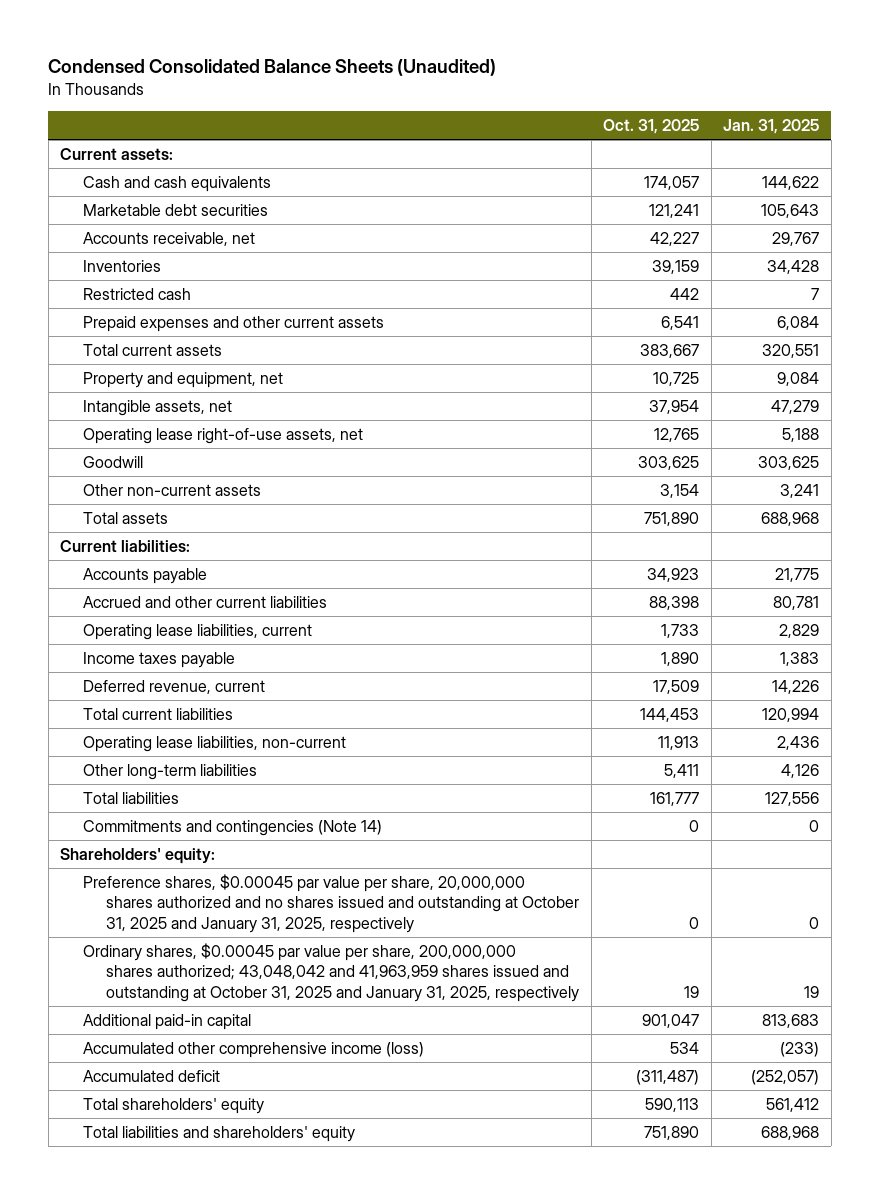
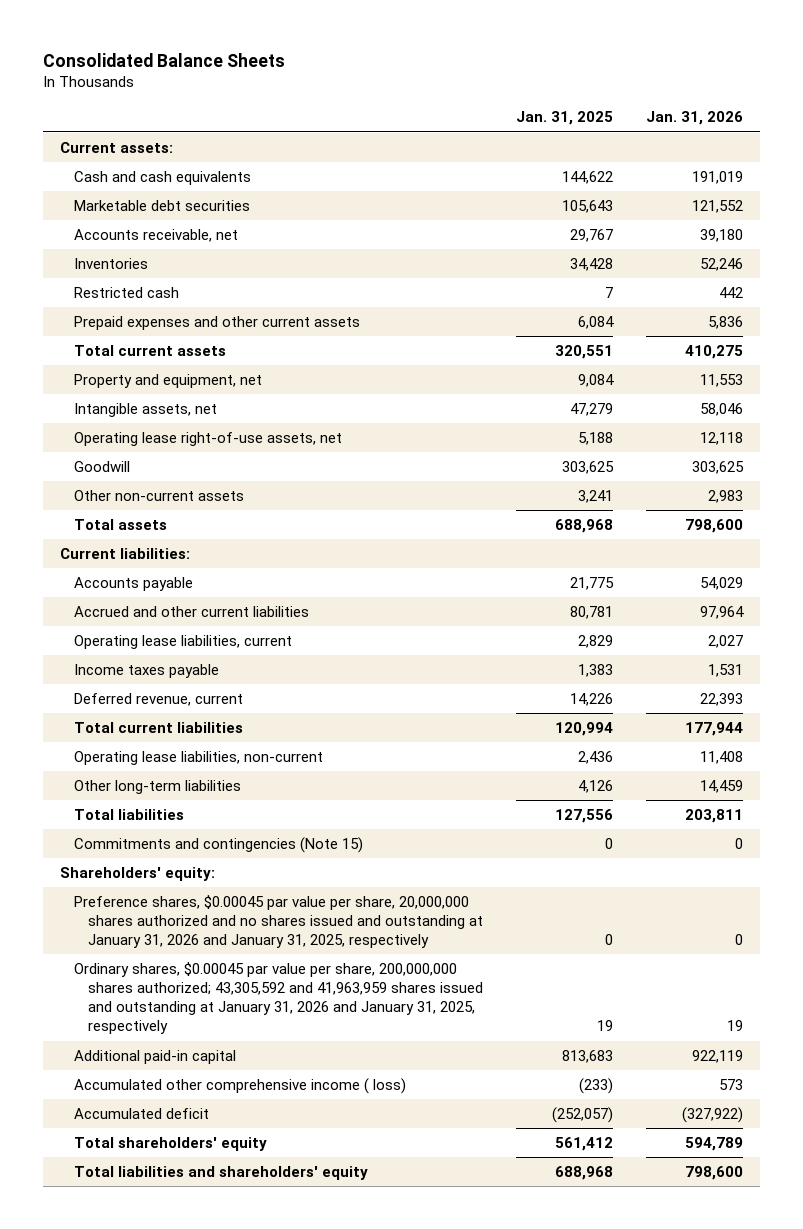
- Condensed Consolidated Balance Sheets (Unaudited)
+ Consolidated Balance Sheets
- | Oct. 31, 2025 | Jan. 31, 2025
+ | Jan. 31, 2025 | Jan. 31, 2026
- Commitments and contingencies (Note 14) | 0 | 0
+ Commitments and contingencies (Note 15) | 0 | 0
- Preference shares, $0.00045 par value per share, 20,000,000 shares authorized and no shares issued and outstanding at October 31, 2025 and January 31, 2025, respectively | 0 | 0
- Ordinary shares, $0.00045 par value per share, 200,000,000 shares authorized; 43,048,042 and 41,963,959 shares issued and outstanding at October 31, 2025 and January 31, 2025, respectively | 19 | 19
+ Preference shares, $0.00045 par value per share, 20,000,000 shares authorized and no shares issued and outstanding at January 31, 2026 and January 31, 2025, respectively | 0 | 0
+ Ordinary shares, $0.00045 par value per share, 200,000,000 shares authorized; 43,305,592 and 41,963,959 shares issued and outstanding at January 31, 2026 and January 31, 2025, respectively | 19 | 19
- Accumulated other comprehensive income (loss) | 534 | (233)
+ Accumulated other comprehensive income ( loss) | (233) | 573

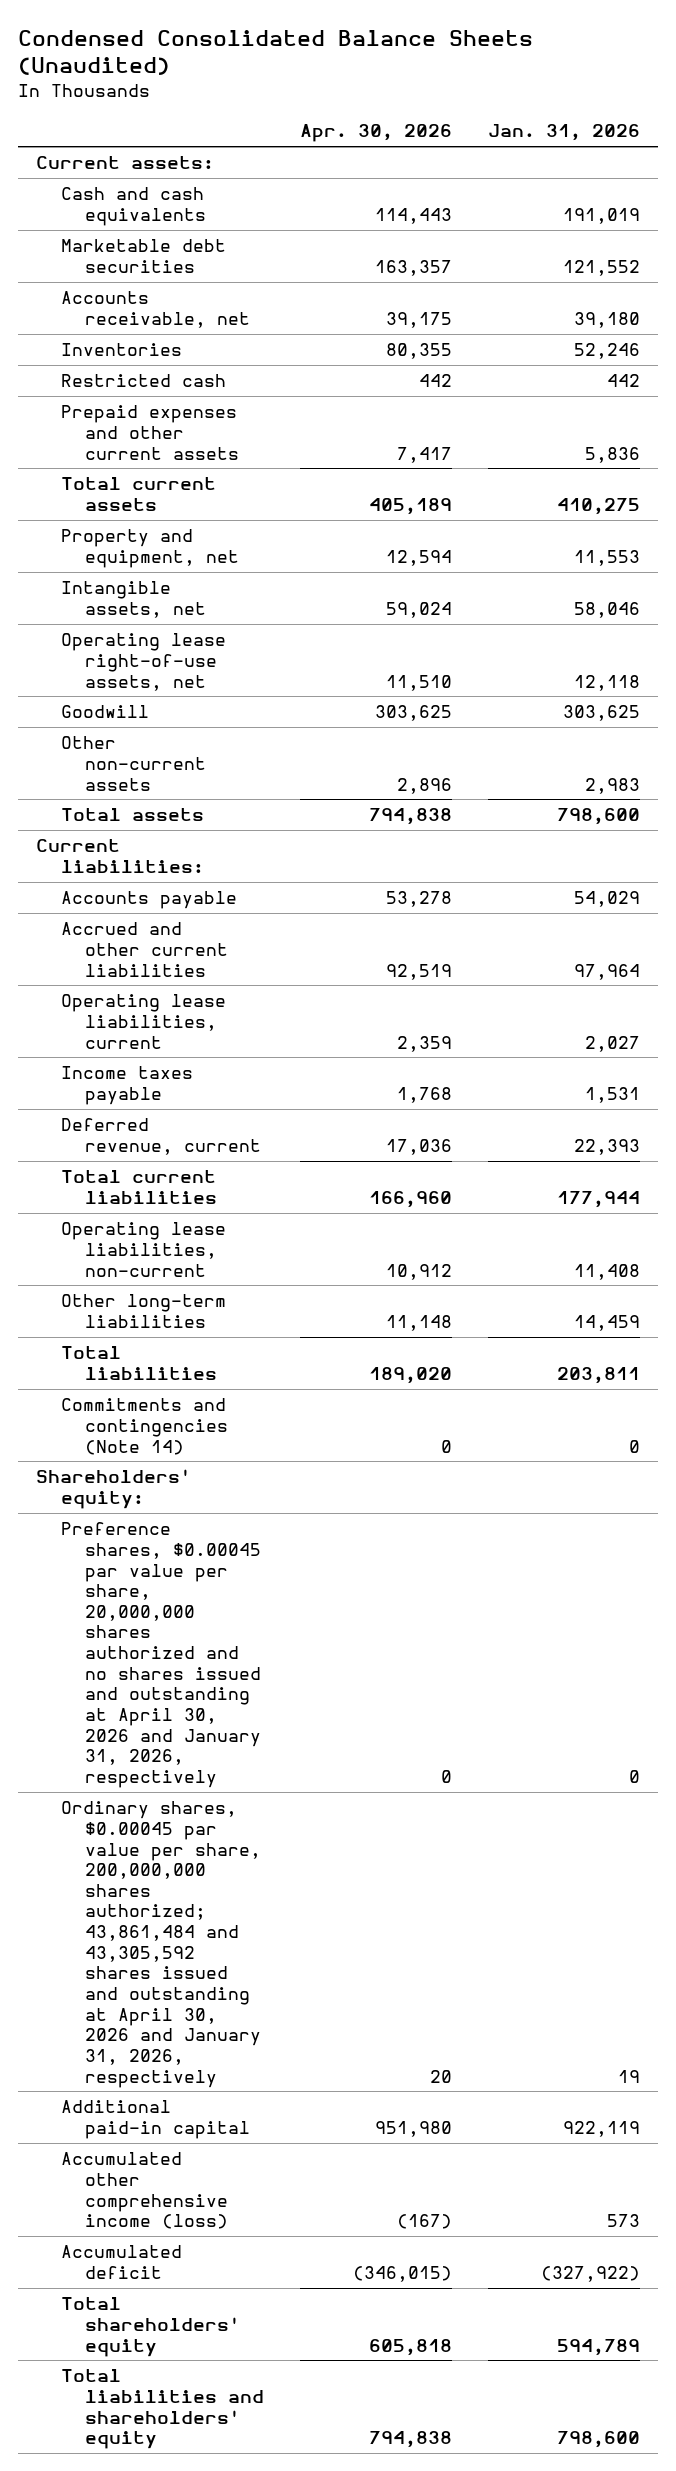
- Consolidated Balance Sheets
+ Condensed Consolidated Balance Sheets (Unaudited)
- | Jan. 31, 2025 | Jan. 31, 2026
+ | Apr. 30, 2026 | Jan. 31, 2026
- Commitments and contingencies (Note 15) | 0 | 0
+ Commitments and contingencies (Note 14) | 0 | 0
- Preference shares, $0.00045 par value per share, 20,000,000 shares authorized and no shares issued and outstanding at January 31, 2026 and January 31, 2025, respectively | 0 | 0
- Ordinary shares, $0.00045 par value per share, 200,000,000 shares authorized; 43,305,592 and 41,963,959 shares issued and outstanding at January 31, 2026 and January 31, 2025, respectively | 19 | 19
+ Preference shares, $0.00045 par value per share, 20,000,000 shares authorized and no shares issued and outstanding at April 30, 2026 and January 31, 2026, respectively | 0 | 0
+ Ordinary shares, $0.00045 par value per share, 200,000,000 shares authorized; 43,861,484 and 43,305,592 shares issued and outstanding at April 30, 2026 and January 31, 2026, respectively | 20 | 19
- Accumulated other comprehensive income ( loss) | (233) | 573
+ Accumulated other comprehensive income (loss) | (167) | 573

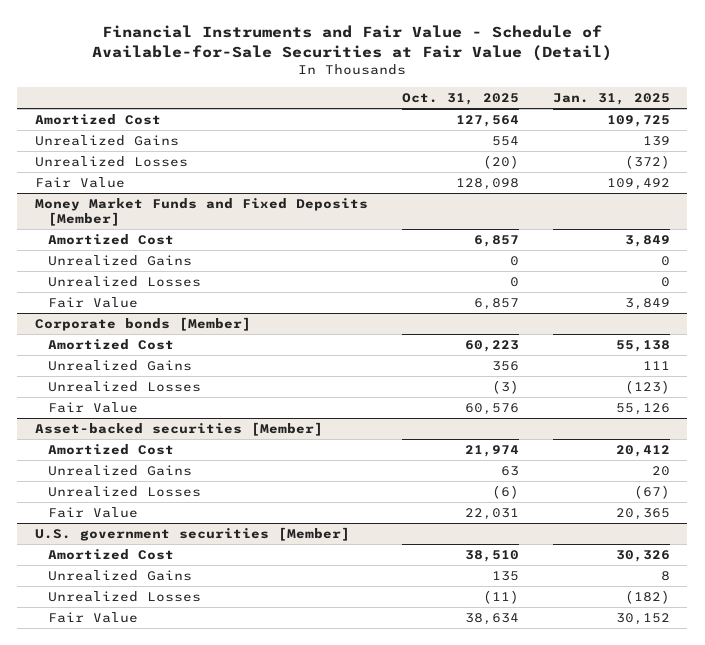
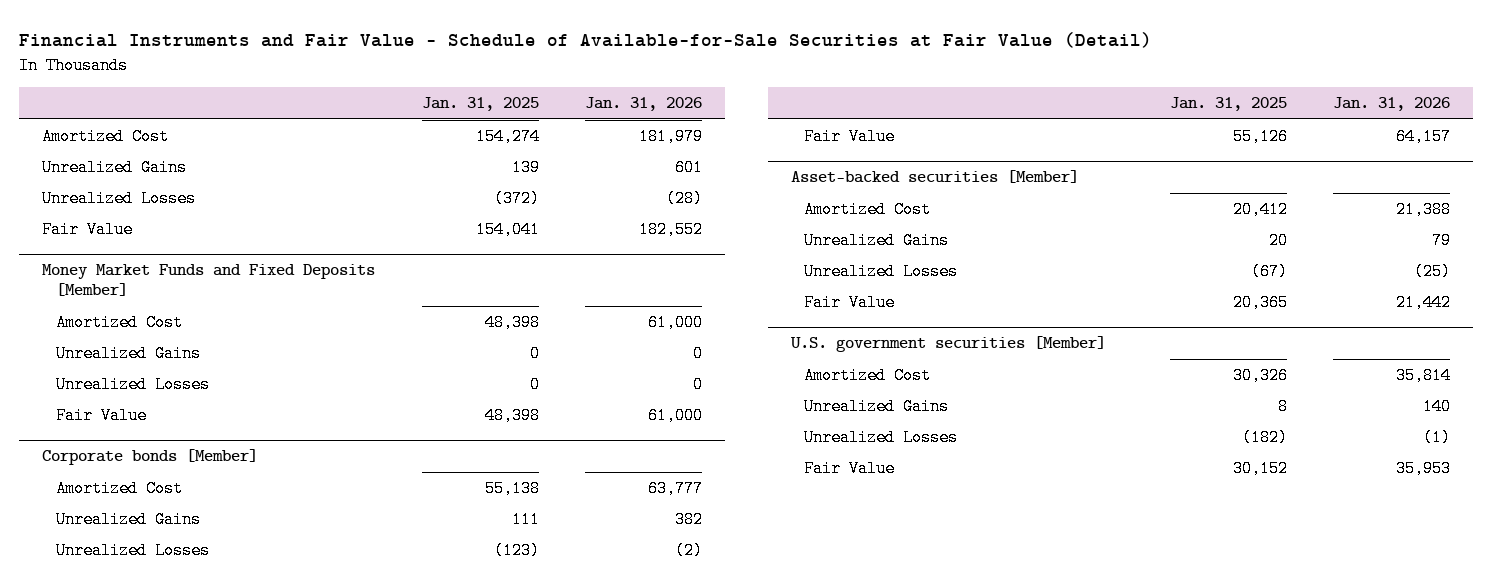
- | Oct. 31, 2025 | Jan. 31, 2025
+ | Jan. 31, 2025 | Jan. 31, 2026
- Amortized Cost | 127,564 | 109,725
+ Amortized Cost | 154,274 | 181,979
- Fair Value | 128,098 | 109,492
+ Fair Value | 154,041 | 182,552
@ Money Market Funds and Fixed Deposits [Member]
- Amortized Cost | 6,857 | 3,849
+ Amortized Cost | 48,398 | 61,000
- Fair Value | 6,857 | 3,849
+ Fair Value | 48,398 | 61,000

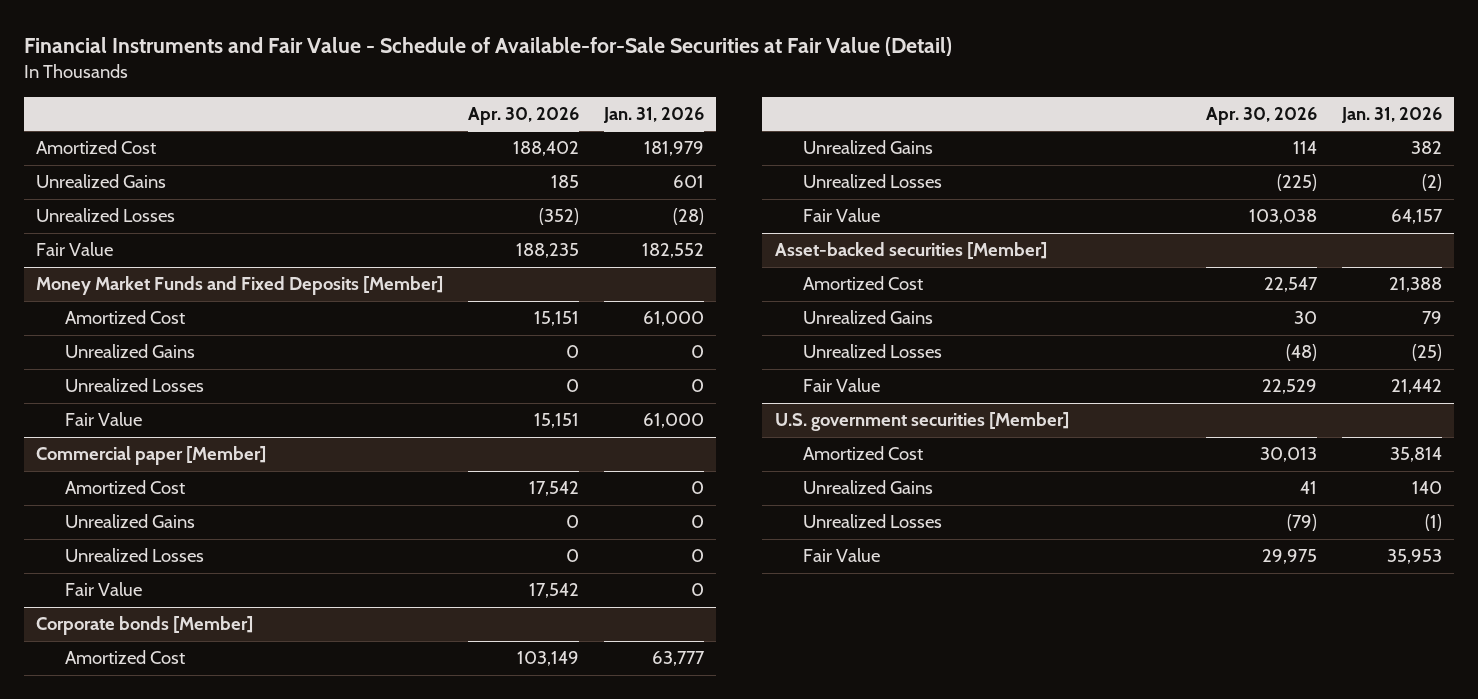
- | Jan. 31, 2025 | Jan. 31, 2026
+ | Apr. 30, 2026 | Jan. 31, 2026
+ Commercial paper [Member]
+ Amortized Cost | 17,542 | 0
+ Unrealized Gains | 0 | 0
+ Unrealized Losses | 0 | 0
+ Fair Value | 17,542 | 0

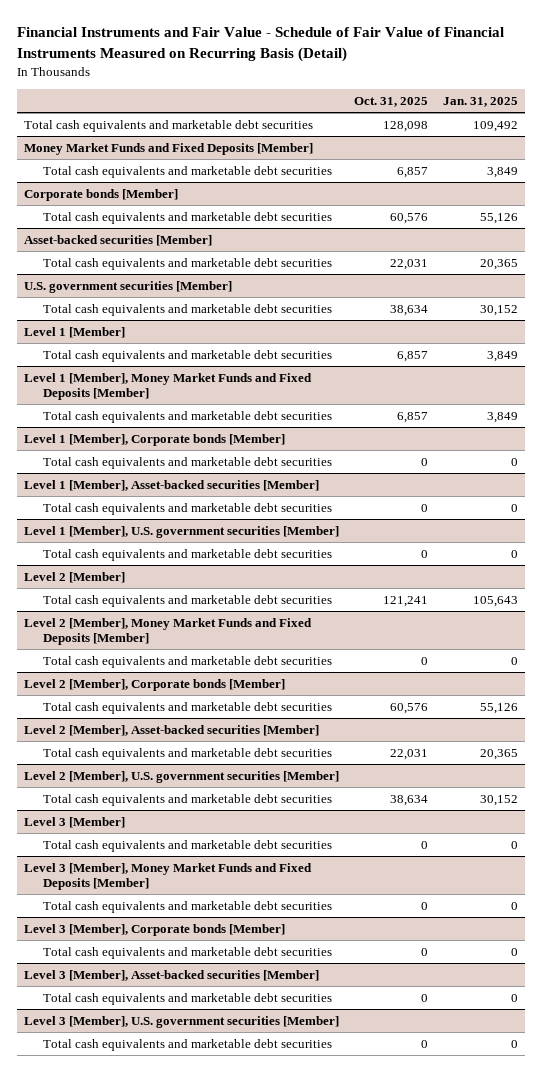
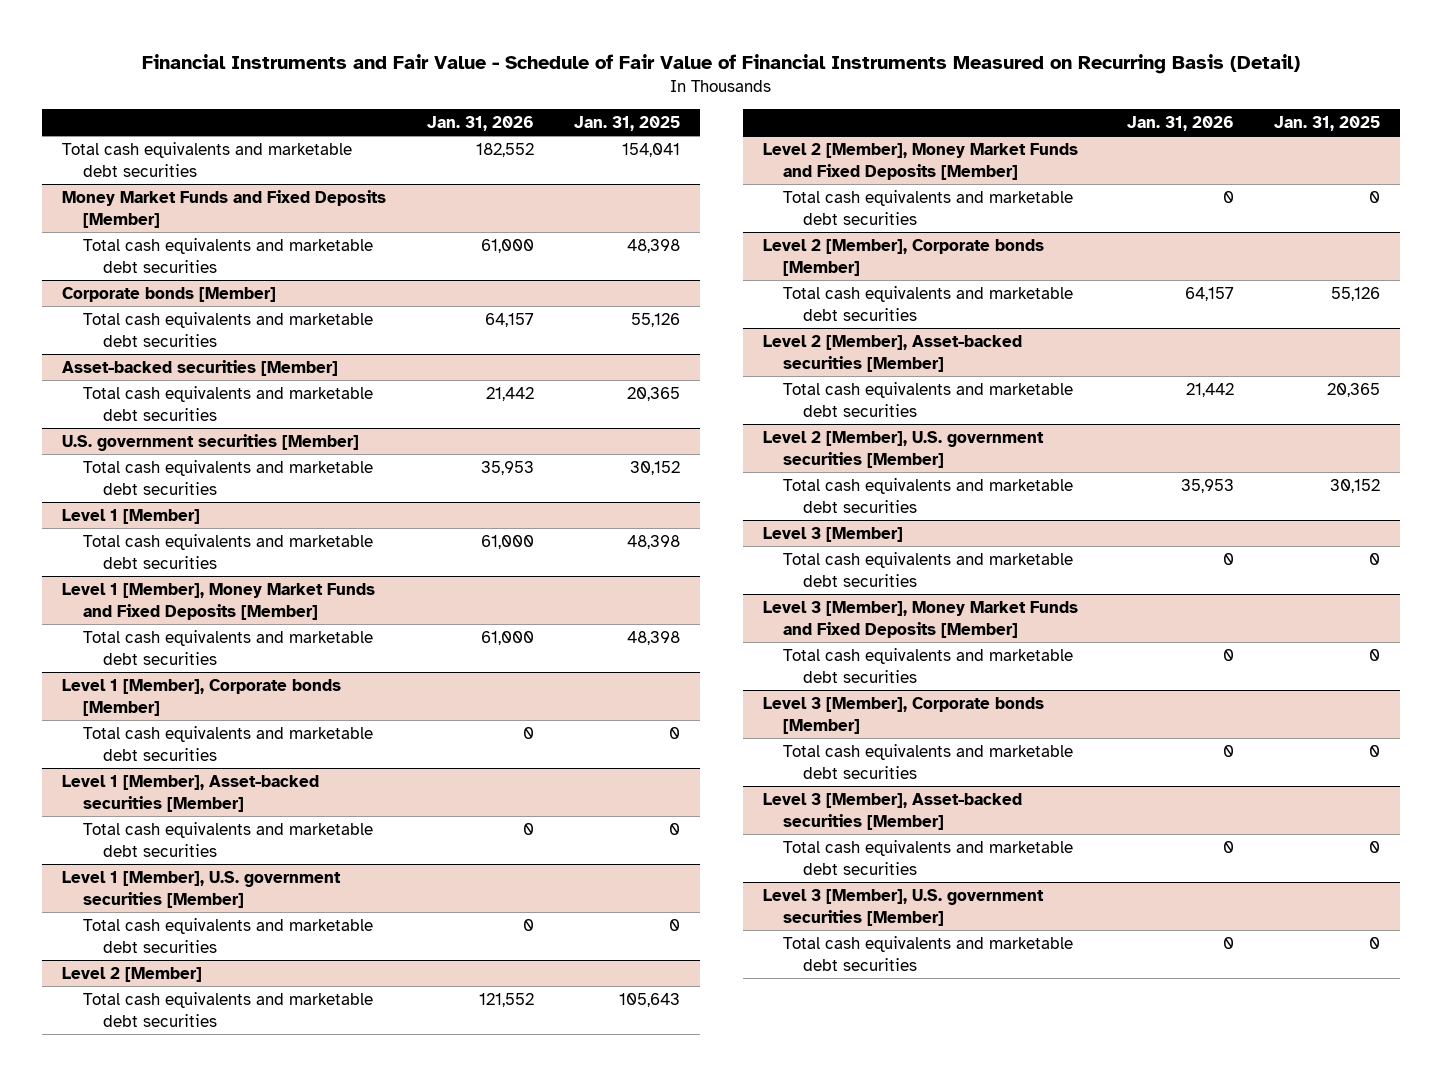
- | Oct. 31, 2025 | Jan. 31, 2025
+ | Jan. 31, 2026 | Jan. 31, 2025
- Total cash equivalents and marketable debt securities | 128,098 | 109,492
+ Total cash equivalents and marketable debt securities | 182,552 | 154,041
@ Money Market Funds and Fixed Deposits [Member]
- Total cash equivalents and marketable debt securities | 6,857 | 3,849
+ Total cash equivalents and marketable debt securities | 61,000 | 48,398
@ Level 1 [Member]
- Total cash equivalents and marketable debt securities | 6,857 | 3,849
+ Total cash equivalents and marketable debt securities | 61,000 | 48,398
@ Level 1 [Member], Money Market Funds and Fixed Deposits [Member]
- Total cash equivalents and marketable debt securities | 6,857 | 3,849
+ Total cash equivalents and marketable debt securities | 61,000 | 48,398

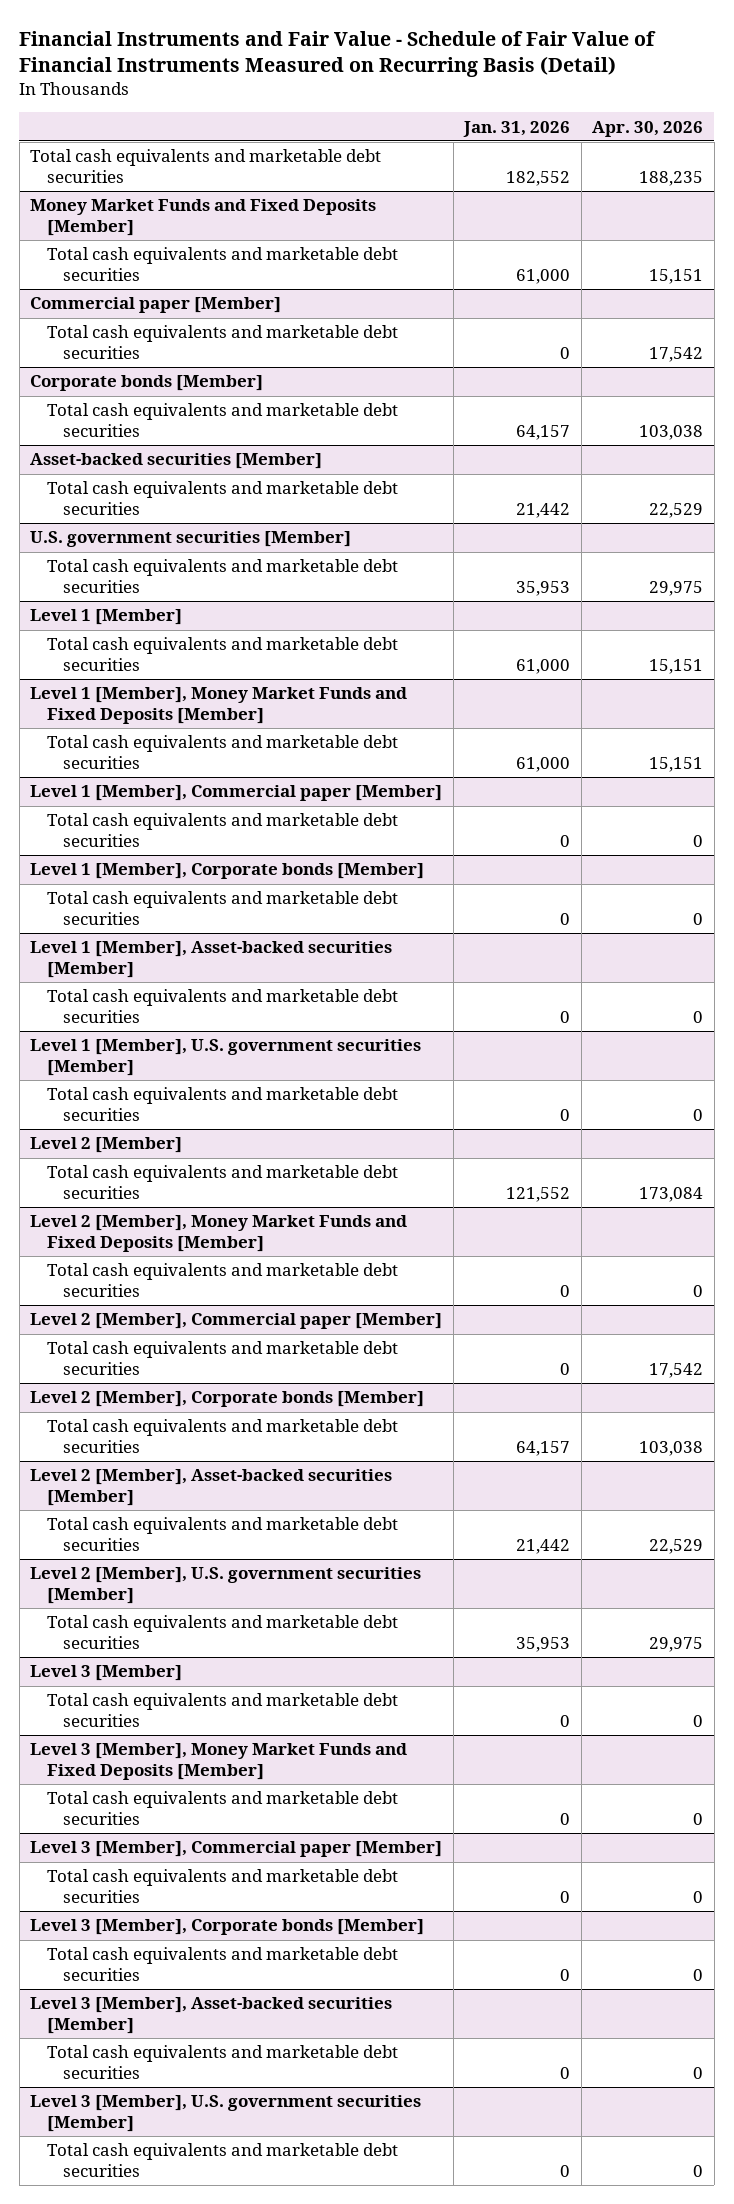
- | Jan. 31, 2026 | Jan. 31, 2025
+ | Jan. 31, 2026 | Apr. 30, 2026
+ Commercial paper [Member]
+ Total cash equivalents and marketable debt securities | 0 | 17,542
+ Level 1 [Member], Commercial paper [Member]
+ Total cash equivalents and marketable debt securities | 0 | 0
+ Level 2 [Member], Commercial paper [Member]
+ Total cash equivalents and marketable debt securities | 0 | 17,542
+ Level 3 [Member], Commercial paper [Member]
+ Total cash equivalents and marketable debt securities | 0 | 0

